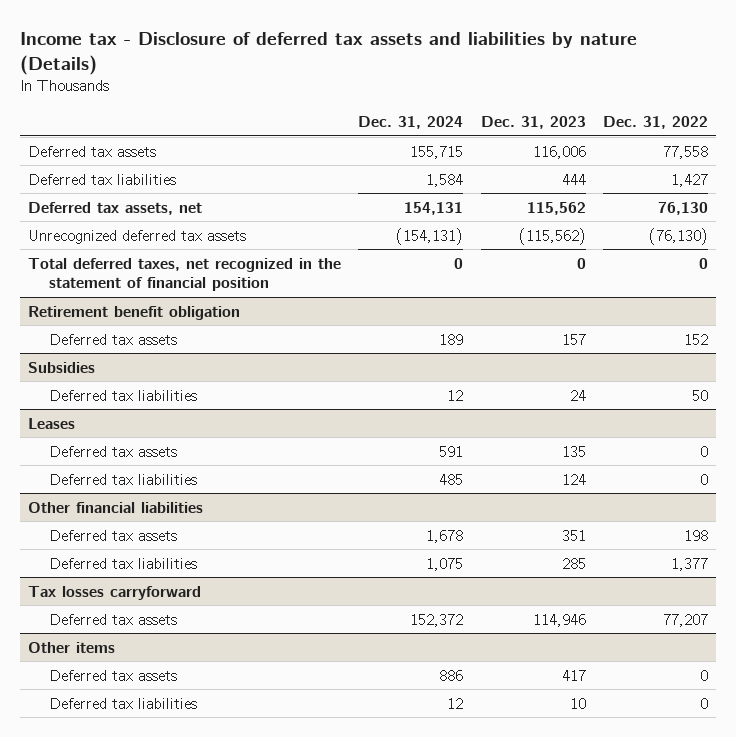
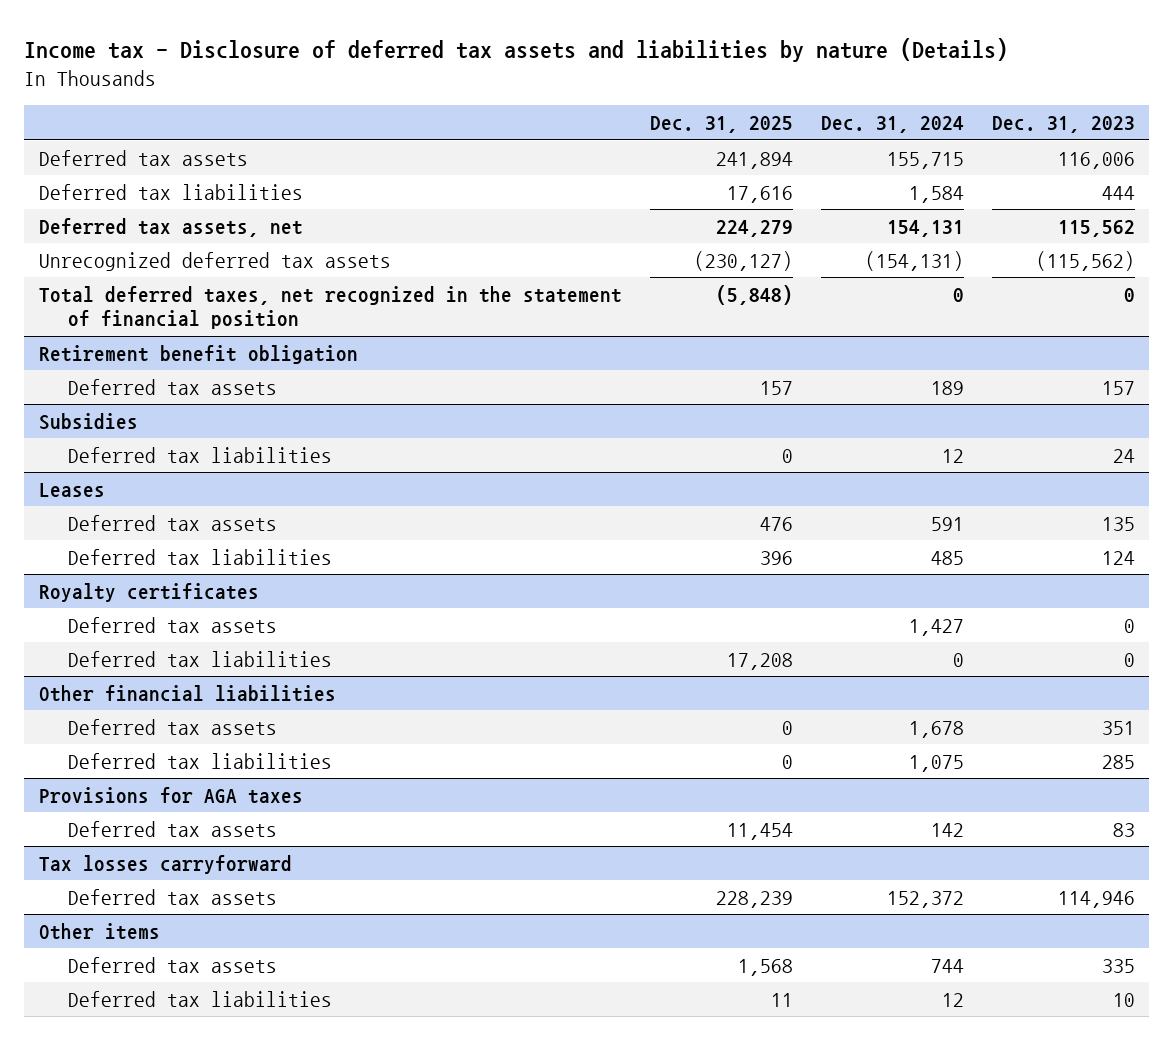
- | Dec. 31, 2024 | Dec. 31, 2023 | Dec. 31, 2022
+ | Dec. 31, 2025 | Dec. 31, 2024 | Dec. 31, 2023
+ Royalty certificates
+ Deferred tax assets | | 1,427 | 0
+ Deferred tax liabilities | 17,208 | 0 | 0
+ Provisions for AGA taxes
+ Deferred tax assets | 11,454 | 142 | 83
@ Other items
- Deferred tax assets | 886 | 417 | 0
+ Deferred tax assets | 1,568 | 744 | 335

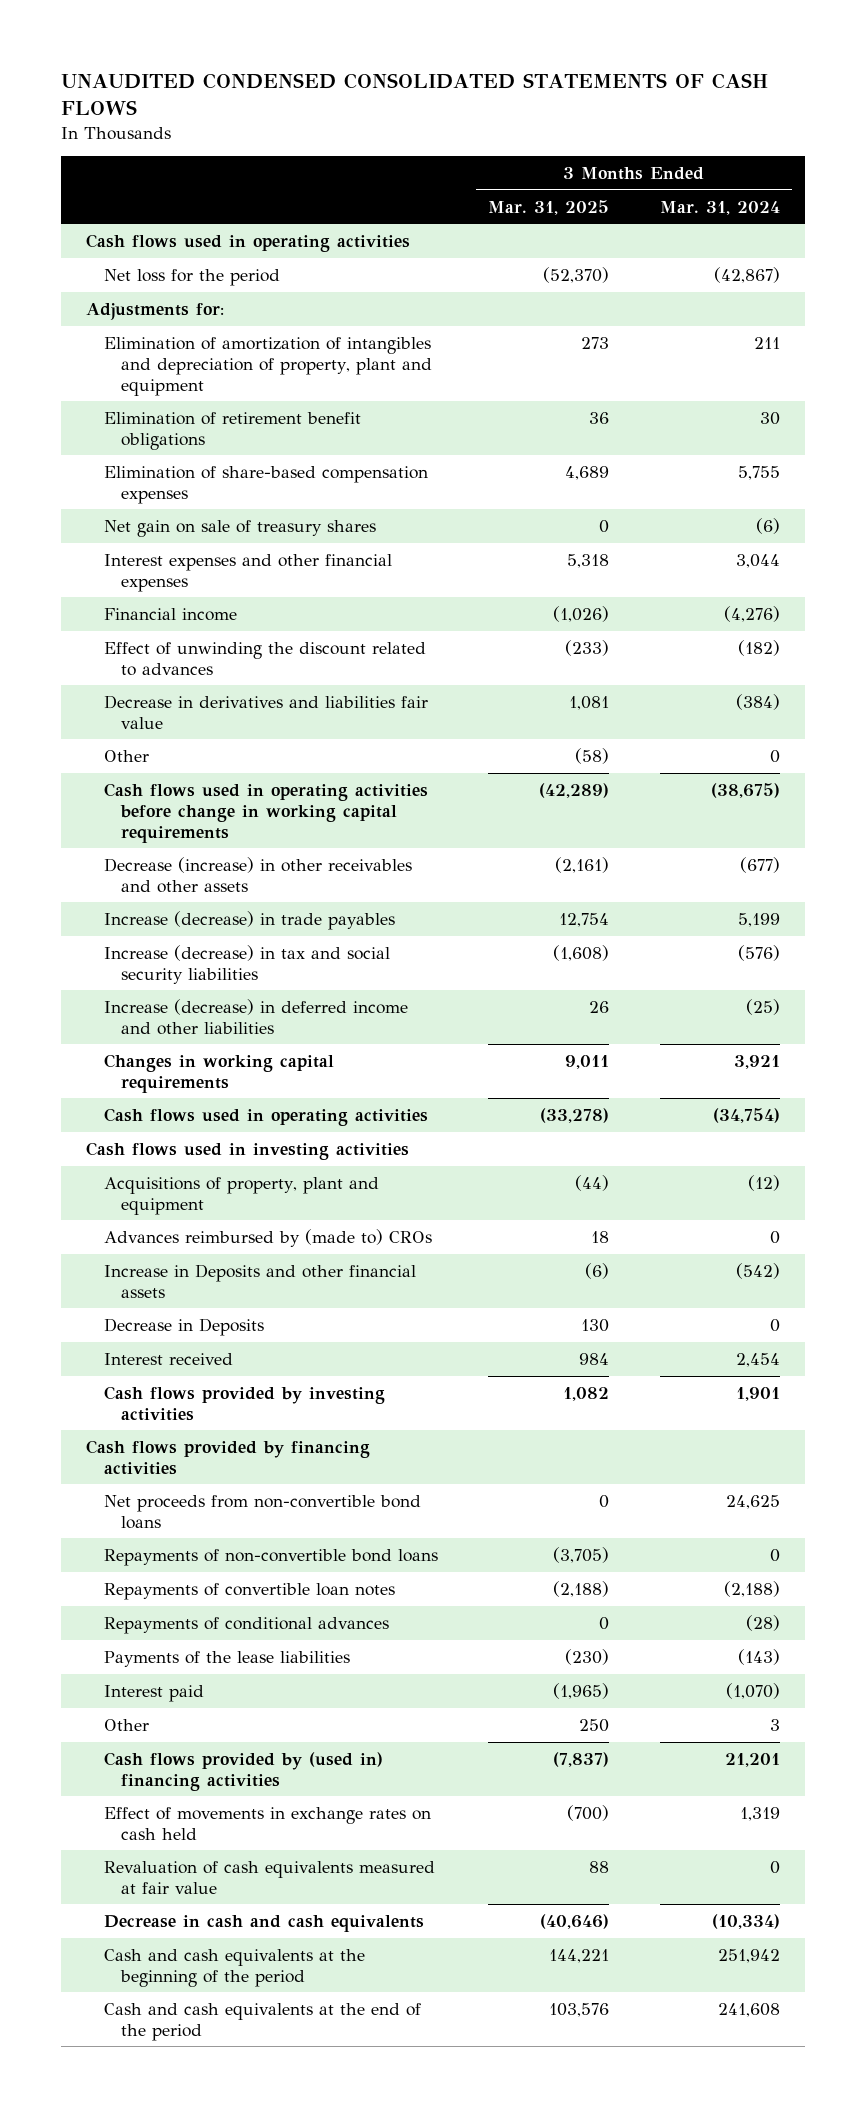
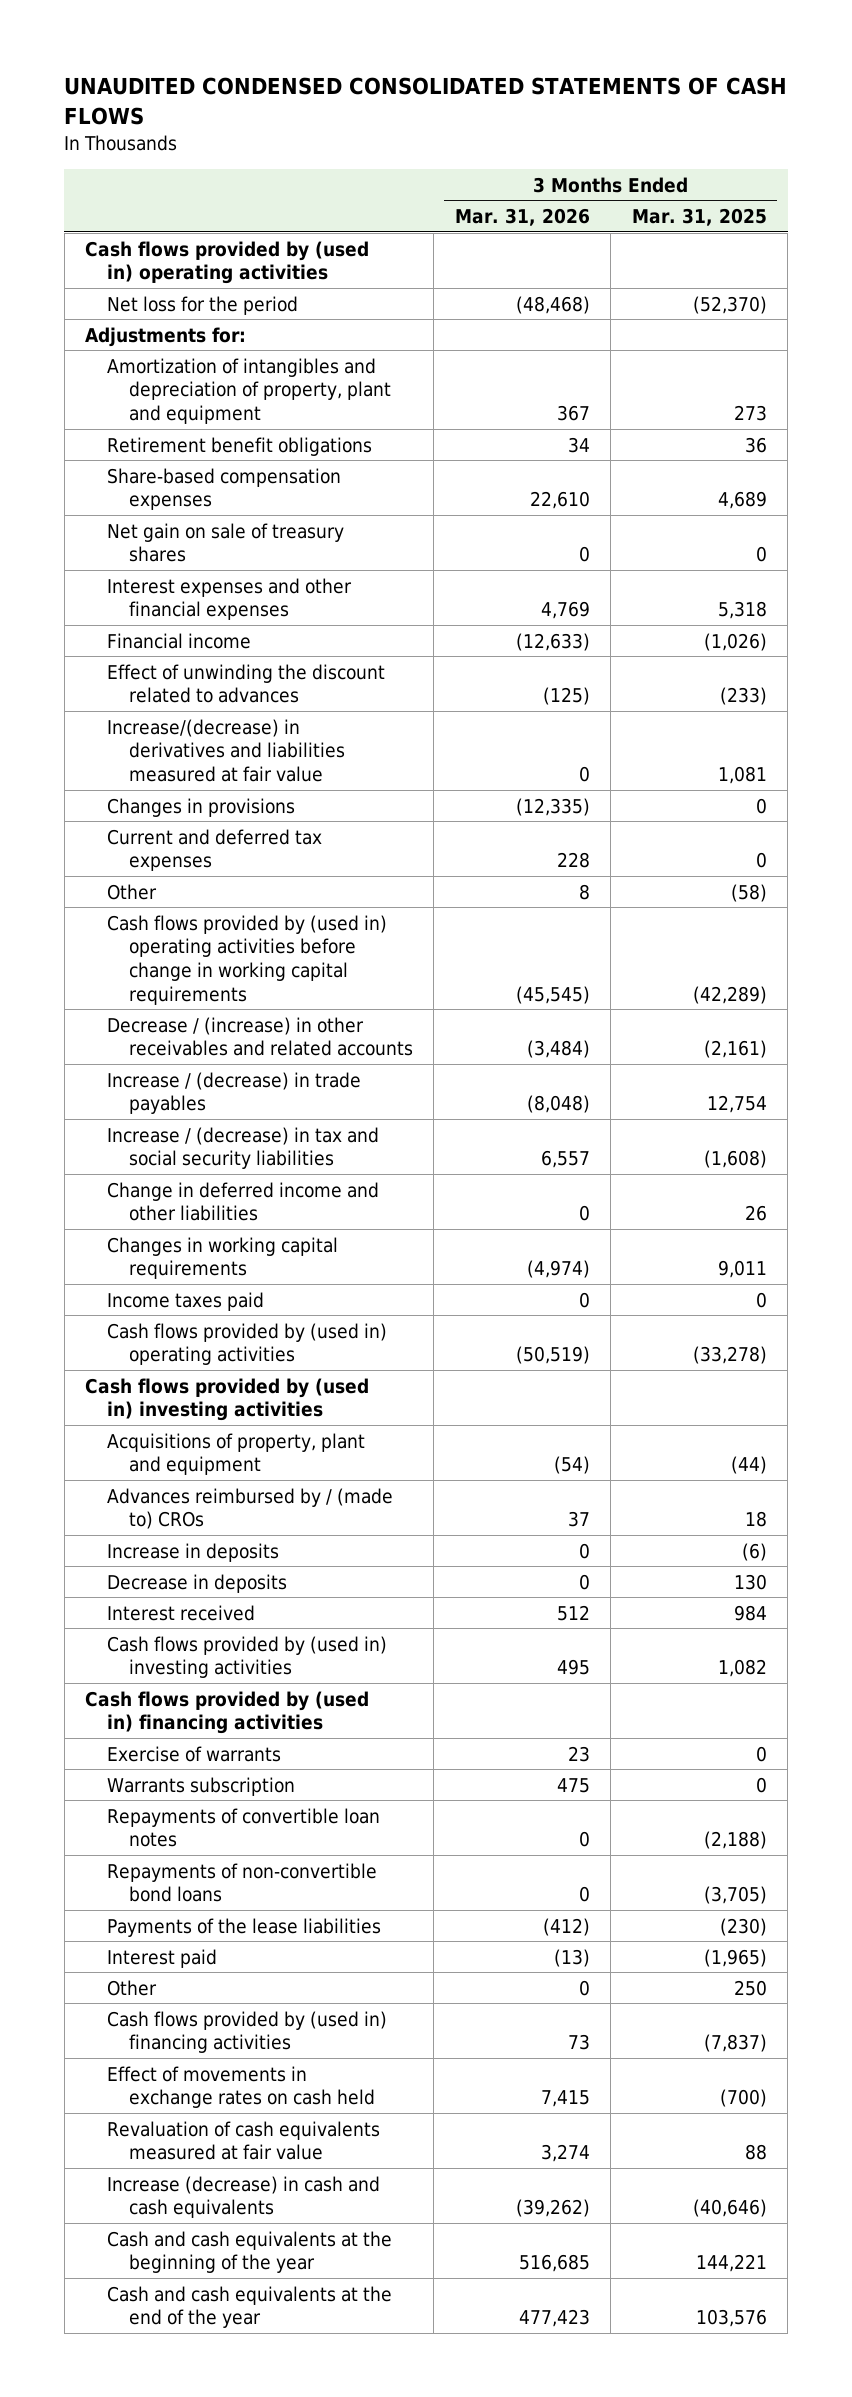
- | 3 Months Ended Mar. 31, 2025 | 3 Months Ended Mar. 31, 2024
+ | 3 Months Ended Mar. 31, 2026 | 3 Months Ended Mar. 31, 2025
- Cash flows used in operating activities
+ Cash flows provided by (used in) operating activities
- Elimination of amortization of intangibles and depreciation of property, plant and equipment | 273 | 211
- Elimination of retirement benefit obligations | 36 | 30
- Elimination of share-based compensation expenses | 4,689 | 5,755
+ Amortization of intangibles and depreciation of property, plant and equipment | 367 | 273
+ Retirement benefit obligations | 34 | 36
+ Share-based compensation expenses | 22,610 | 4,689
- Decrease in derivatives and liabilities fair value | 1,081 | (384)
+ Increase/(decrease) in derivatives and liabilities measured at fair value | 0 | 1,081
+ Changes in provisions | (12,335) | 0
+ Current and deferred tax expenses | 228 | 0
- Cash flows used in operating activities before change in working capital requirements | (42,289) | (38,675)
- Decrease (increase) in other receivables and other assets | (2,161) | (677)
- Increase (decrease) in trade payables | 12,754 | 5,199
- Increase (decrease) in tax and social security liabilities | (1,608) | (576)
- Increase (decrease) in deferred income and other liabilities | 26 | (25)
+ Cash flows provided by (used in) operating activities before change in working capital requirements | (45,545) | (42,289)
+ Decrease / (increase) in other receivables and related accounts | (3,484) | (2,161)
+ Increase / (decrease) in trade payables | (8,048) | 12,754
+ Increase / (decrease) in tax and social security liabilities | 6,557 | (1,608)
+ Change in deferred income and other liabilities | 0 | 26
- Cash flows used in operating activities | (33,278) | (34,754)
- Cash flows used in investing activities
+ Income taxes paid | 0 | 0
+ Cash flows provided by (used in) operating activities | (50,519) | (33,278)
+ Cash flows provided by (used in) investing activities
- Advances reimbursed by (made to) CROs | 18 | 0
- Increase in Deposits and other financial assets | (6) | (542)
- Decrease in Deposits | 130 | 0
+ Advances reimbursed by / (made to) CROs | 37 | 18
+ Increase in deposits | 0 | (6)
+ Decrease in deposits | 0 | 130
- Cash flows provided by investing activities | 1,082 | 1,901
- Cash flows provided by financing activities
- Net proceeds from non-convertible bond loans | 0 | 24,625
+ Cash flows provided by (used in) investing activities | 495 | 1,082
+ Cash flows provided by (used in) financing activities
+ Exercise of warrants | 23 | 0
+ Warrants subscription | 475 | 0
- Repayments of conditional advances | 0 | (28)
moved down: Repayments of non-convertible bond loans | 0 | (3,705)
- Decrease in cash and cash equivalents | (40,646) | (10,334)
- Cash and cash equivalents at the beginning of the period | 144,221 | 251,942
- Cash and cash equivalents at the end of the period | 103,576 | 241,608
+ Increase (decrease) in cash and cash equivalents | (39,262) | (40,646)
+ Cash and cash equivalents at the beginning of the year | 516,685 | 144,221
+ Cash and cash equivalents at the end of the year | 477,423 | 103,576

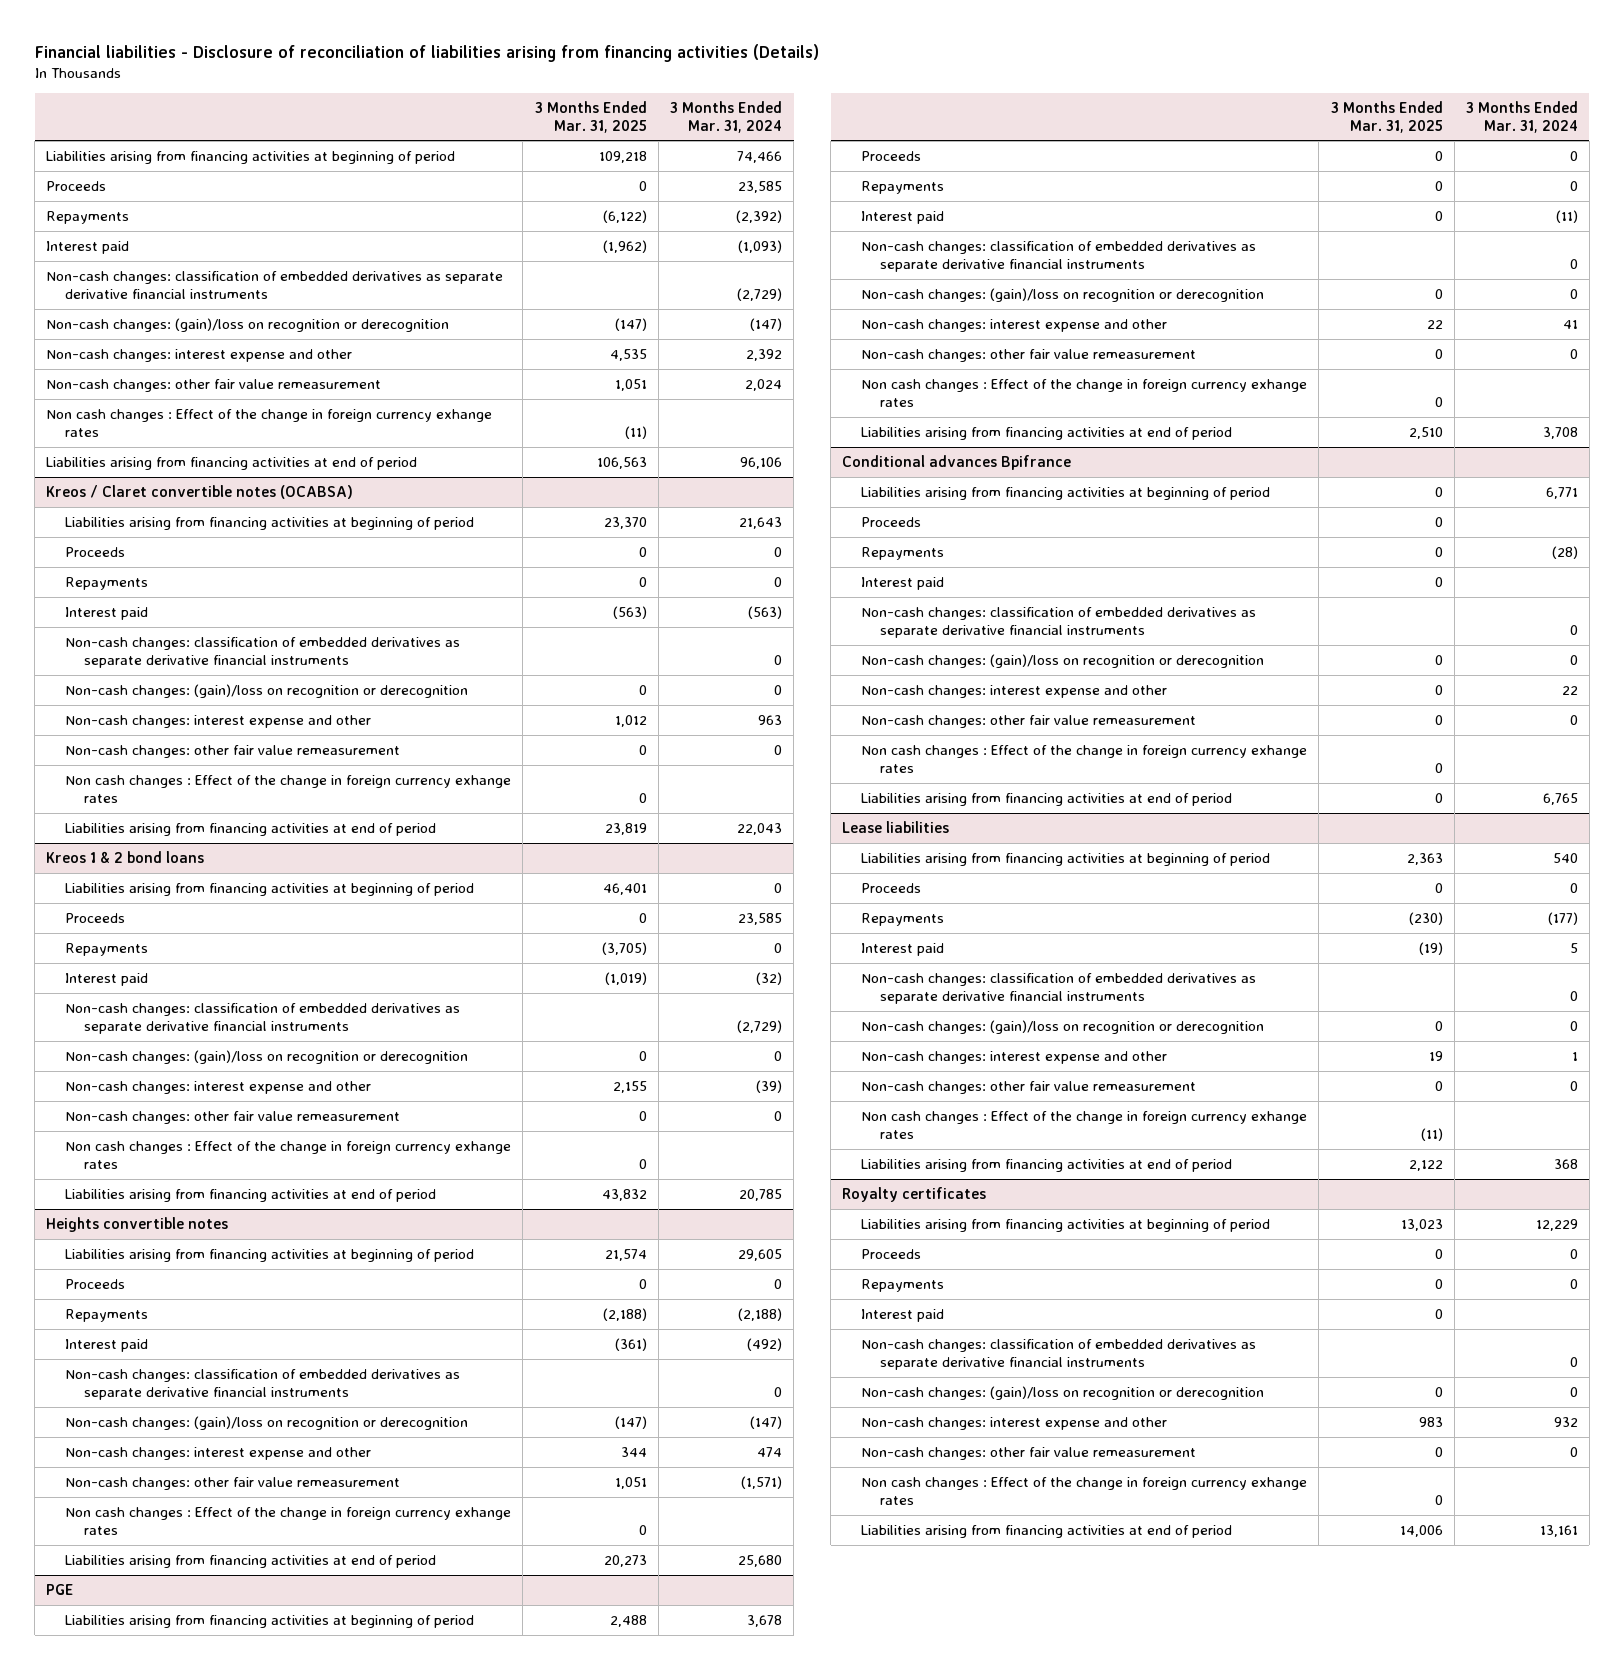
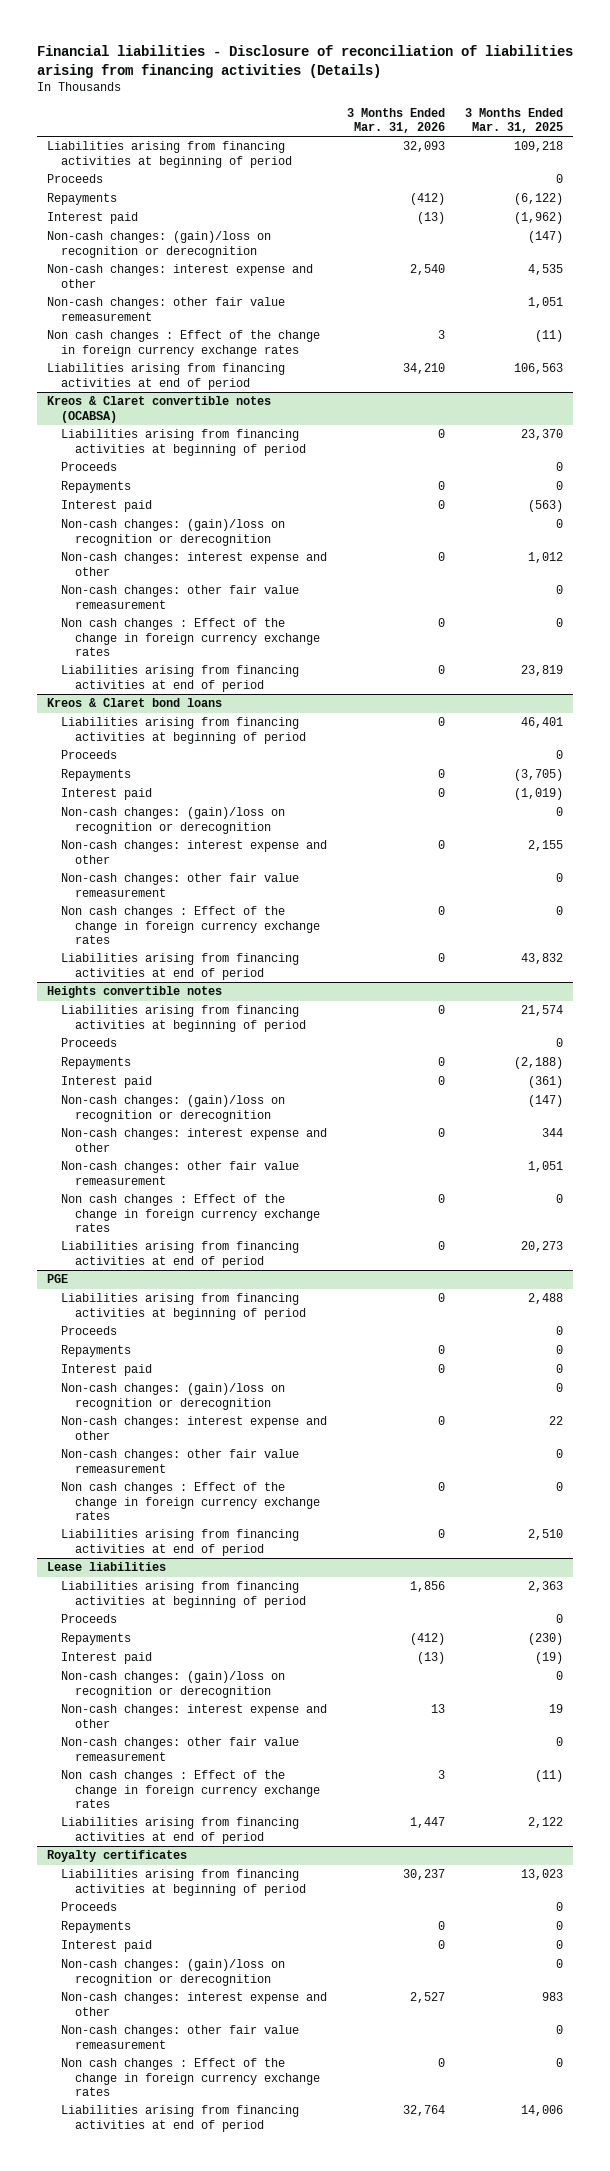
- | 3 Months Ended Mar. 31, 2025 | 3 Months Ended Mar. 31, 2024
+ | 3 Months Ended Mar. 31, 2026 | 3 Months Ended Mar. 31, 2025
- Non-cash changes: classification of embedded derivatives as separate derivative financial instruments | | (2,729)
- Non cash changes : Effect of the change in foreign currency exhange rates | (11) |
+ Non cash changes : Effect of the change in foreign currency exchange rates | 3 | (11)
- Kreos / Claret convertible notes (OCABSA)
+ Kreos & Claret convertible notes (OCABSA)
- Non-cash changes: classification of embedded derivatives as separate derivative financial instruments | | 0
- Non cash changes : Effect of the change in foreign currency exhange rates | 0 |
+ Non cash changes : Effect of the change in foreign currency exchange rates | 0 | 0
- Kreos 1 & 2 bond loans
+ Kreos & Claret bond loans
- Non-cash changes: classification of embedded derivatives as separate derivative financial instruments | | (2,729)
- Non cash changes : Effect of the change in foreign currency exhange rates | 0 |
+ Non cash changes : Effect of the change in foreign currency exchange rates | 0 | 0
@ Heights convertible notes
- Non-cash changes: classification of embedded derivatives as separate derivative financial instruments | | 0
- Non cash changes : Effect of the change in foreign currency exhange rates | 0 |
+ Non cash changes : Effect of the change in foreign currency exchange rates | 0 | 0
@ PGE
- Non-cash changes: classification of embedded derivatives as separate derivative financial instruments | | 0
- Non cash changes : Effect of the change in foreign currency exhange rates | 0 |
+ Non cash changes : Effect of the change in foreign currency exchange rates | 0 | 0
- Conditional advances Bpifrance
- Liabilities arising from financing activities at beginning of period | 0 | 6,771
- Proceeds | 0 |
- Repayments | 0 | (28)
- Interest paid | 0 |
- Non-cash changes: classification of embedded derivatives as separate derivative financial instruments | | 0
- Non-cash changes: (gain)/loss on recognition or derecognition | 0 | 0
- Non-cash changes: interest expense and other | 0 | 22
- Non-cash changes: other fair value remeasurement | 0 | 0
- Non cash changes : Effect of the change in foreign currency exhange rates | 0 |
- Liabilities arising from financing activities at end of period | 0 | 6,765
@ Lease liabilities
- Non-cash changes: classification of embedded derivatives as separate derivative financial instruments | | 0
- Non cash changes : Effect of the change in foreign currency exhange rates | (11) |
+ Non cash changes : Effect of the change in foreign currency exchange rates | 3 | (11)
@ Royalty certificates
- Non-cash changes: classification of embedded derivatives as separate derivative financial instruments | | 0
- Non cash changes : Effect of the change in foreign currency exhange rates | 0 |
+ Non cash changes : Effect of the change in foreign currency exchange rates | 0 | 0

